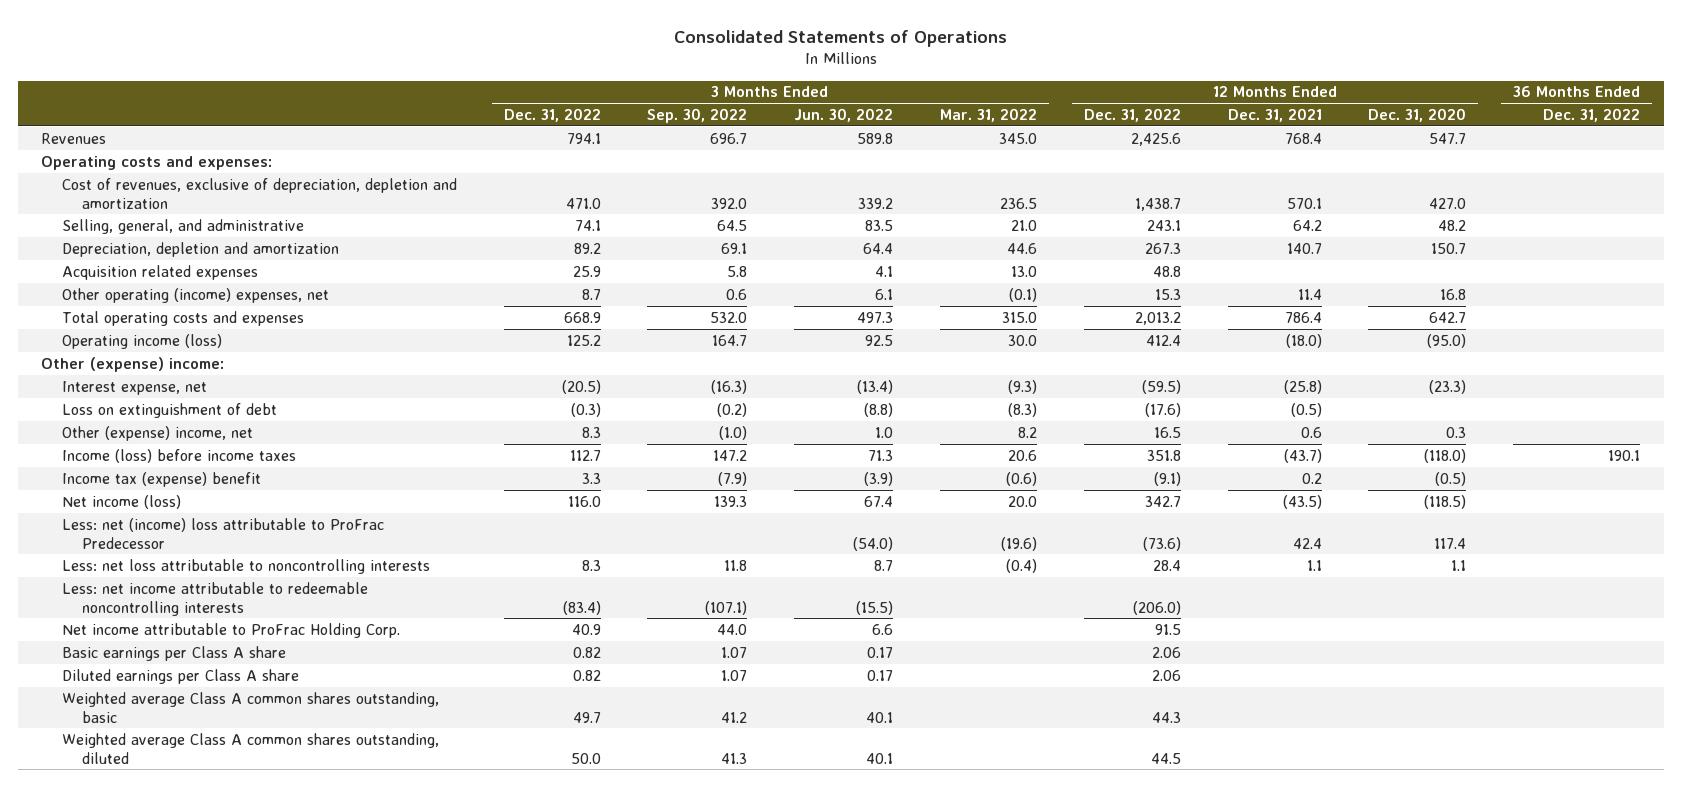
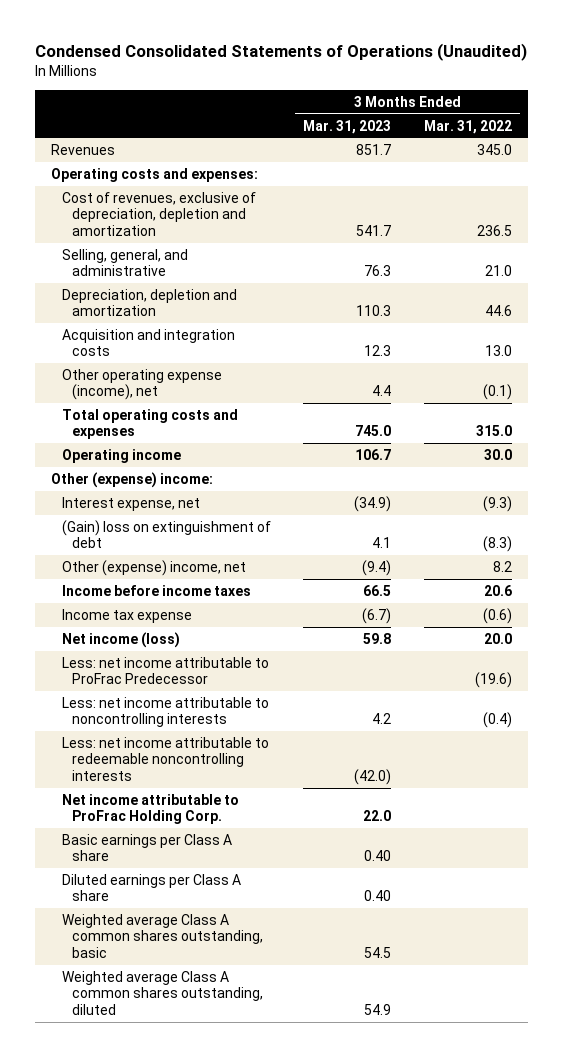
- Consolidated Statements of Operations
+ Condensed Consolidated Statements of Operations (Unaudited)
- | 3 Months Ended Dec. 31, 2022 | 3 Months Ended Sep. 30, 2022 | 3 Months Ended Jun. 30, 2022 | 3 Months Ended Mar. 31, 2022 | 12 Months Ended Dec. 31, 2022 | 12 Months Ended Dec. 31, 2021 | 12 Months Ended Dec. 31, 2020 | 36 Months Ended Dec. 31, 2022
+ | 3 Months Ended Mar. 31, 2023 | 3 Months Ended Mar. 31, 2022
- Acquisition related expenses | 25.9 | 5.8 | 4.1 | 13.0 | 48.8 | | |
- Other operating (income) expenses, net | 8.7 | 0.6 | 6.1 | (0.1) | 15.3 | 11.4 | 16.8 |
+ Acquisition and integration costs | 12.3 | 13.0
+ Other operating expense (income), net | 4.4 | (0.1)
- Operating income (loss) | 125.2 | 164.7 | 92.5 | 30.0 | 412.4 | (18.0) | (95.0) |
+ Operating income | 106.7 | 30.0
- Loss on extinguishment of debt | (0.3) | (0.2) | (8.8) | (8.3) | (17.6) | (0.5) | |
+ (Gain) loss on extinguishment of debt | 4.1 | (8.3)
- Income (loss) before income taxes | 112.7 | 147.2 | 71.3 | 20.6 | 351.8 | (43.7) | (118.0) | 190.1
- Income tax (expense) benefit | 3.3 | (7.9) | (3.9) | (0.6) | (9.1) | 0.2 | (0.5) |
+ Income before income taxes | 66.5 | 20.6
+ Income tax expense | (6.7) | (0.6)
- Less: net (income) loss attributable to ProFrac Predecessor | | | (54.0) | (19.6) | (73.6) | 42.4 | 117.4 |
- Less: net loss attributable to noncontrolling interests | 8.3 | 11.8 | 8.7 | (0.4) | 28.4 | 1.1 | 1.1 |
+ Less: net income attributable to ProFrac Predecessor | | (19.6)
+ Less: net income attributable to noncontrolling interests | 4.2 | (0.4)

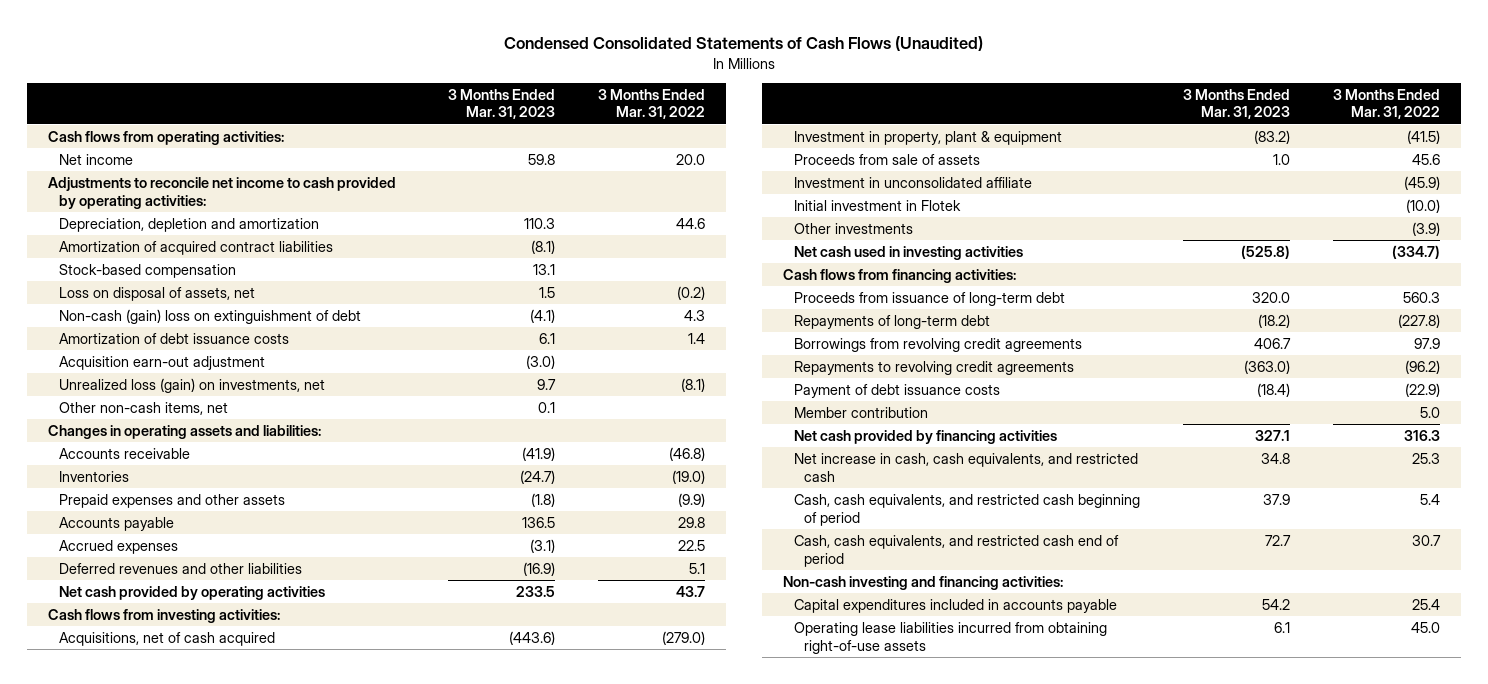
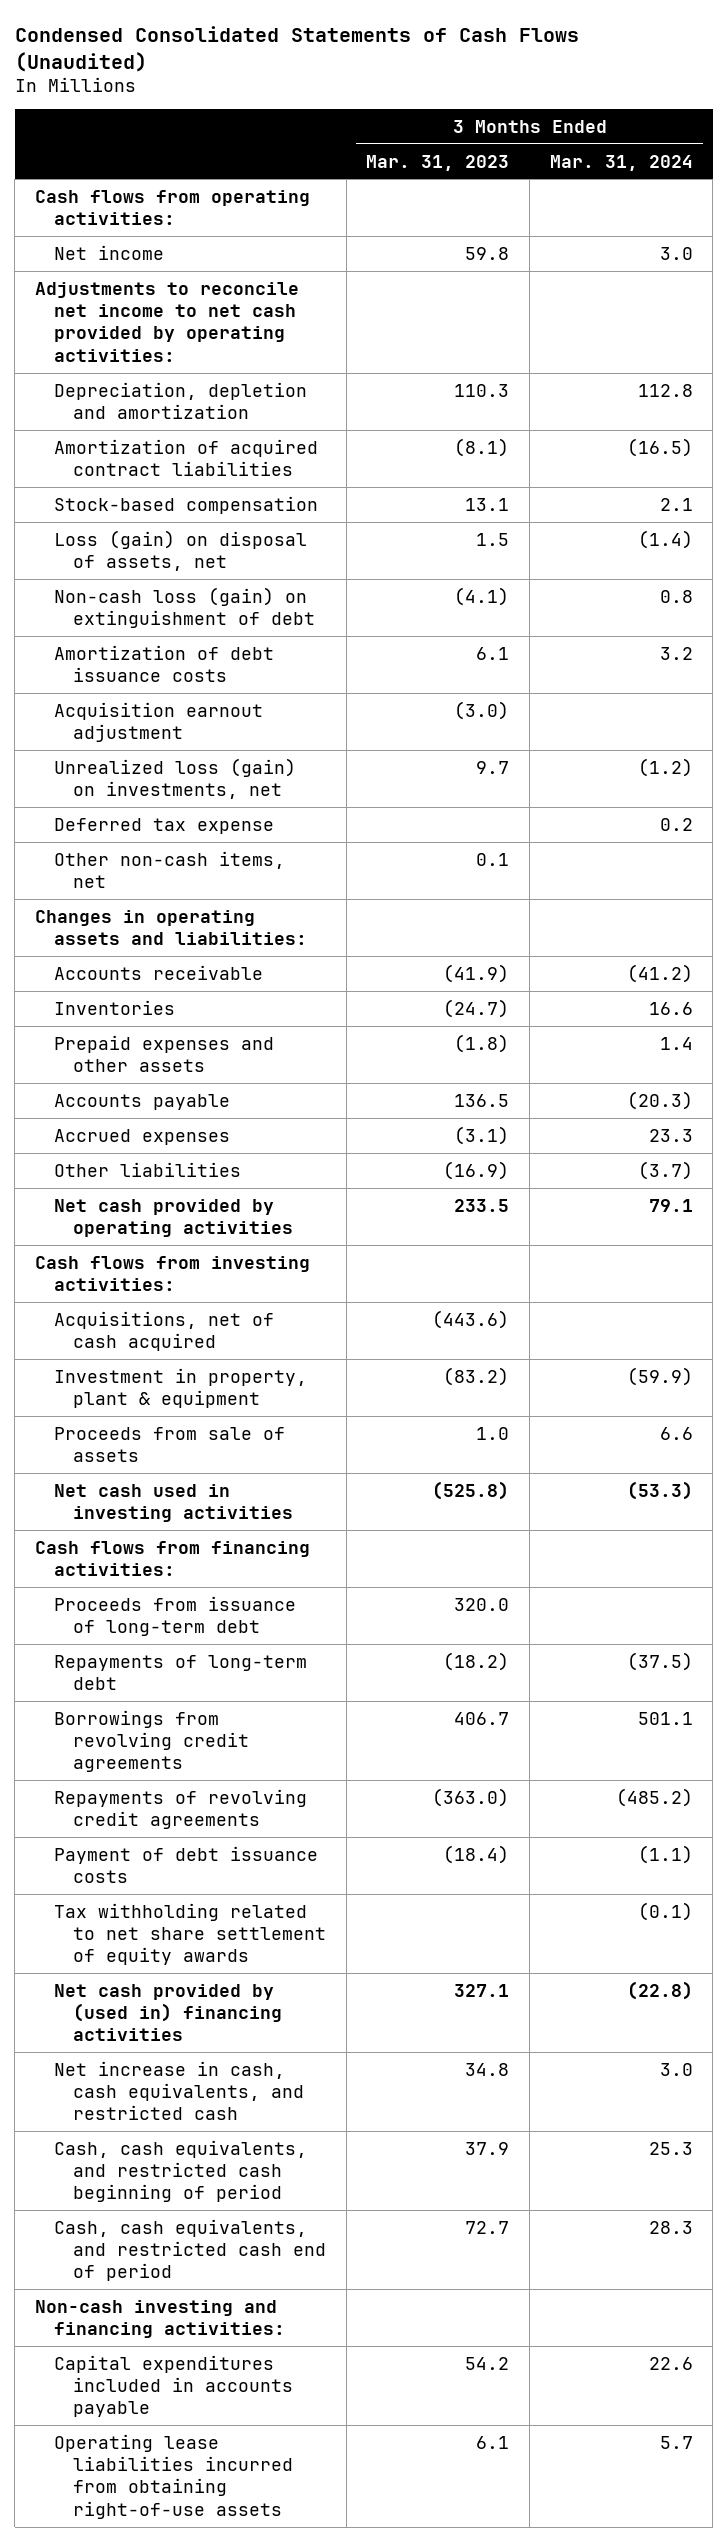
- | 3 Months Ended Mar. 31, 2023 | 3 Months Ended Mar. 31, 2022
+ | 3 Months Ended Mar. 31, 2023 | 3 Months Ended Mar. 31, 2024
- Adjustments to reconcile net income to cash provided by operating activities:
+ Adjustments to reconcile net income to net cash provided by operating activities:
- Loss on disposal of assets, net | 1.5 | (0.2)
- Non-cash (gain) loss on extinguishment of debt | (4.1) | 4.3
+ Loss (gain) on disposal of assets, net | 1.5 | (1.4)
+ Non-cash loss (gain) on extinguishment of debt | (4.1) | 0.8
- Acquisition earn-out adjustment | (3.0) |
+ Acquisition earnout adjustment | (3.0) |
+ Deferred tax expense | | 0.2
- Deferred revenues and other liabilities | (16.9) | 5.1
+ Other liabilities | (16.9) | (3.7)
- Investment in unconsolidated affiliate | | (45.9)
- Initial investment in Flotek | | (10.0)
- Other investments | | (3.9)
- Repayments to revolving credit agreements | (363.0) | (96.2)
+ Repayments of revolving credit agreements | (363.0) | (485.2)
- Member contribution | | 5.0
- Net cash provided by financing activities | 327.1 | 316.3
+ Tax withholding related to net share settlement of equity awards | | (0.1)
+ Net cash provided by (used in) financing activities | 327.1 | (22.8)

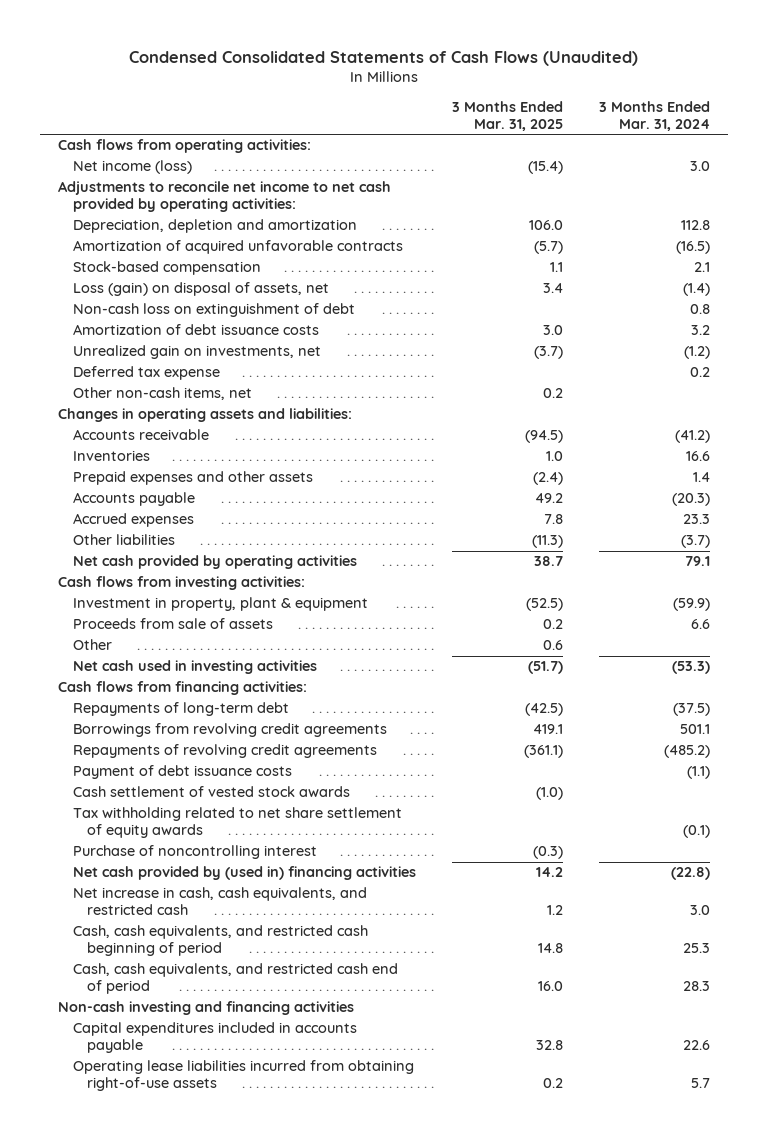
- | 3 Months Ended Mar. 31, 2023 | 3 Months Ended Mar. 31, 2024
+ | 3 Months Ended Mar. 31, 2025 | 3 Months Ended Mar. 31, 2024
- Net income | 59.8 | 3.0
+ Net income (loss) | (15.4) | 3.0
- Amortization of acquired contract liabilities | (8.1) | (16.5)
+ Amortization of acquired unfavorable contracts | (5.7) | (16.5)
- Non-cash loss (gain) on extinguishment of debt | (4.1) | 0.8
+ Non-cash loss on extinguishment of debt | | 0.8
- Acquisition earnout adjustment | (3.0) |
- Unrealized loss (gain) on investments, net | 9.7 | (1.2)
+ Unrealized gain on investments, net | (3.7) | (1.2)
- Acquisitions, net of cash acquired | (443.6) |
+ Other | 0.6 |
- Proceeds from issuance of long-term debt | 320.0 |
+ Cash settlement of vested stock awards | (1.0) |
+ Purchase of noncontrolling interest | (0.3) |
- Non-cash investing and financing activities:
+ Non-cash investing and financing activities

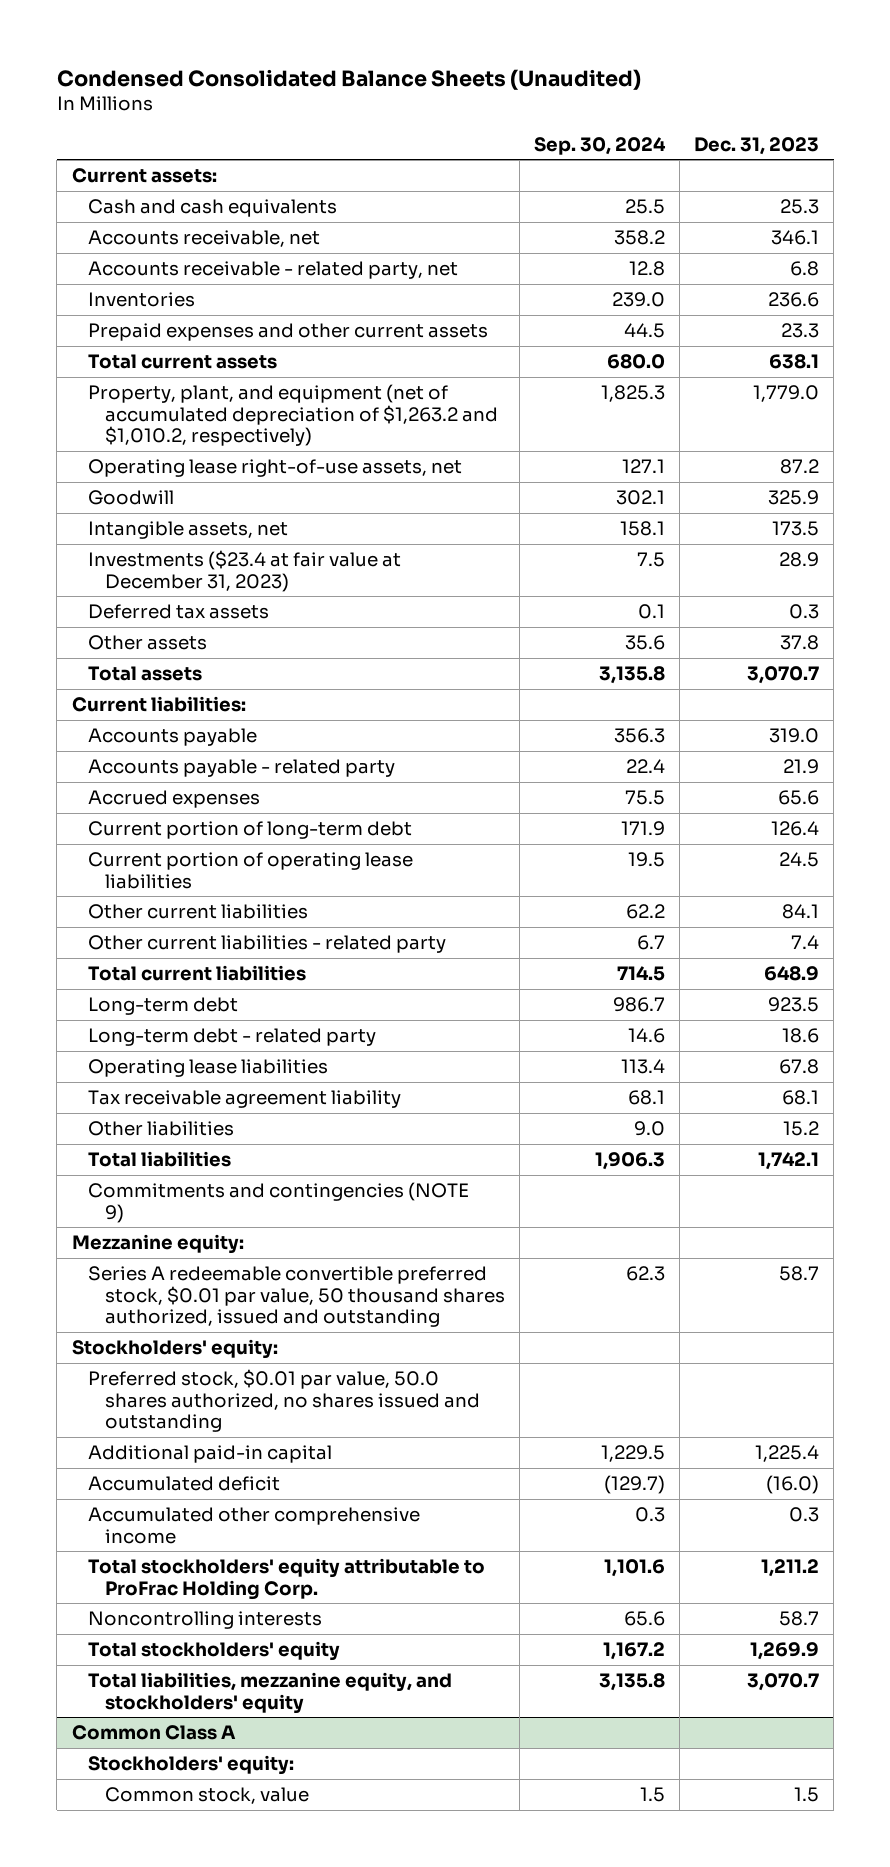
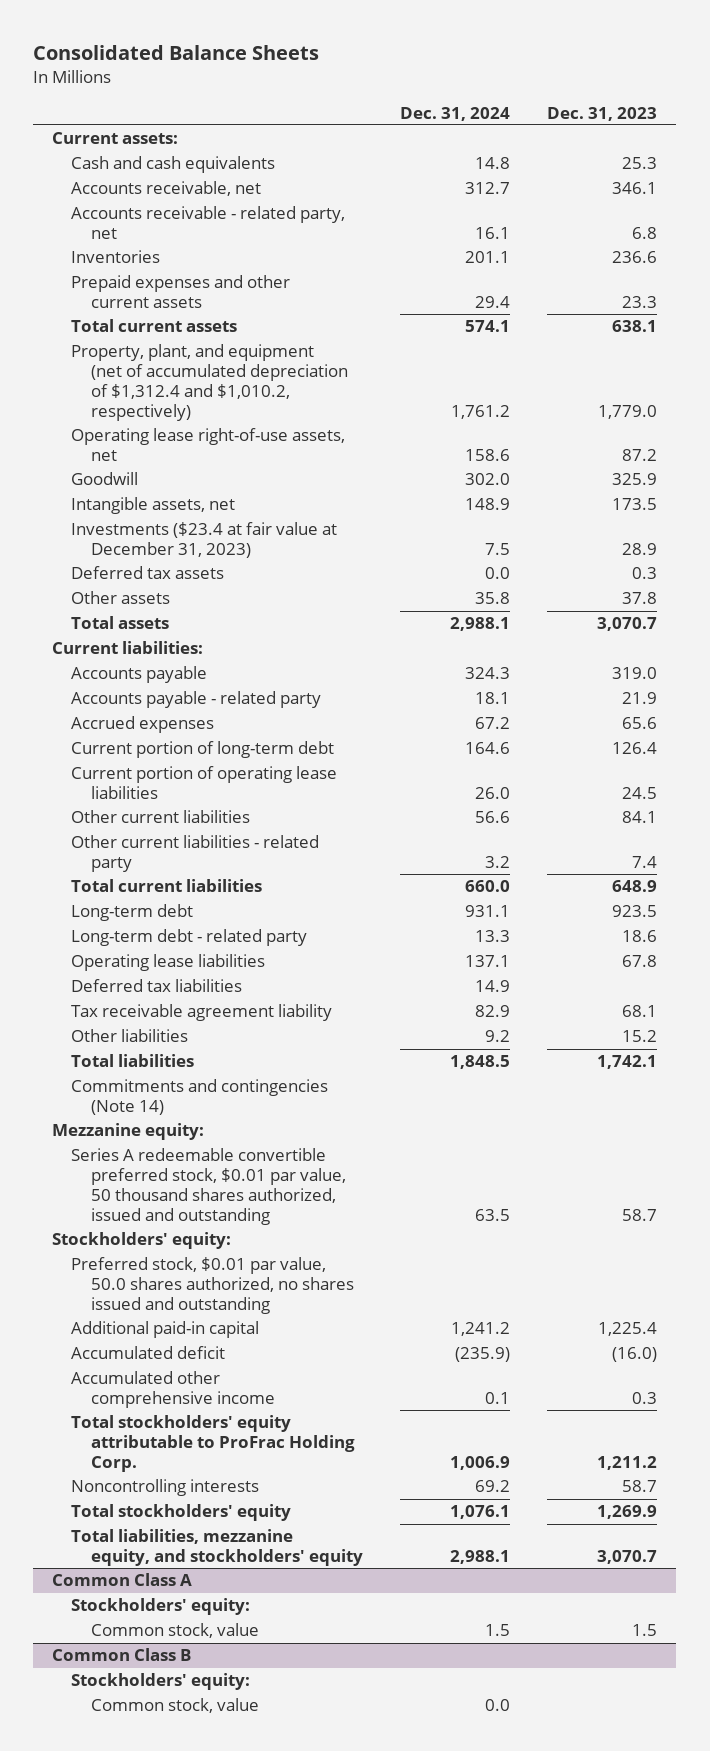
- Condensed Consolidated Balance Sheets (Unaudited)
+ Consolidated Balance Sheets
- | Sep. 30, 2024 | Dec. 31, 2023
+ | Dec. 31, 2024 | Dec. 31, 2023
- Property, plant, and equipment (net of accumulated depreciation of $1,263.2 and $1,010.2, respectively) | 1,825.3 | 1,779.0
+ Property, plant, and equipment (net of accumulated depreciation of $1,312.4 and $1,010.2, respectively) | 1,761.2 | 1,779.0
+ Deferred tax liabilities | 14.9 |
- Commitments and contingencies (NOTE 9)
+ Commitments and contingencies (Note 14)
+ Common Class B
+ Stockholders' equity:
+ Common stock, value | 0.0 |

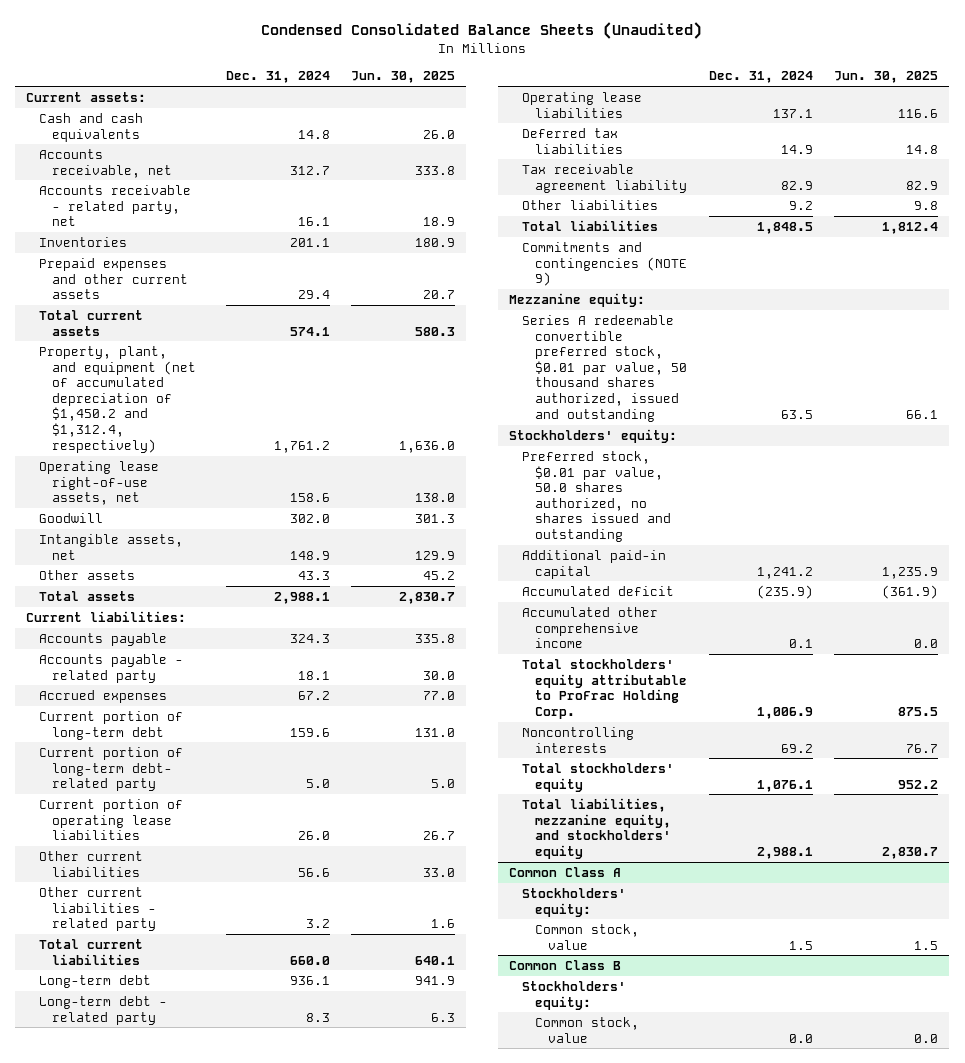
- Consolidated Balance Sheets
+ Condensed Consolidated Balance Sheets (Unaudited)
- | Dec. 31, 2024 | Dec. 31, 2023
+ | Dec. 31, 2024 | Jun. 30, 2025
- Property, plant, and equipment (net of accumulated depreciation of $1,312.4 and $1,010.2, respectively) | 1,761.2 | 1,779.0
+ Property, plant, and equipment (net of accumulated depreciation of $1,450.2 and $1,312.4, respectively) | 1,761.2 | 1,636.0
- Investments ($23.4 at fair value at December 31, 2023) | 7.5 | 28.9
- Deferred tax assets | 0.0 | 0.3
- Other assets | 35.8 | 37.8
+ Other assets | 43.3 | 45.2
- Current portion of long-term debt | 164.6 | 126.4
+ Current portion of long-term debt | 159.6 | 131.0
+ Current portion of long-term debt- related party | 5.0 | 5.0
- Long-term debt | 931.1 | 923.5
- Long-term debt - related party | 13.3 | 18.6
+ Long-term debt | 936.1 | 941.9
+ Long-term debt - related party | 8.3 | 6.3
- Commitments and contingencies (Note 14)
+ Commitments and contingencies (NOTE 9)

